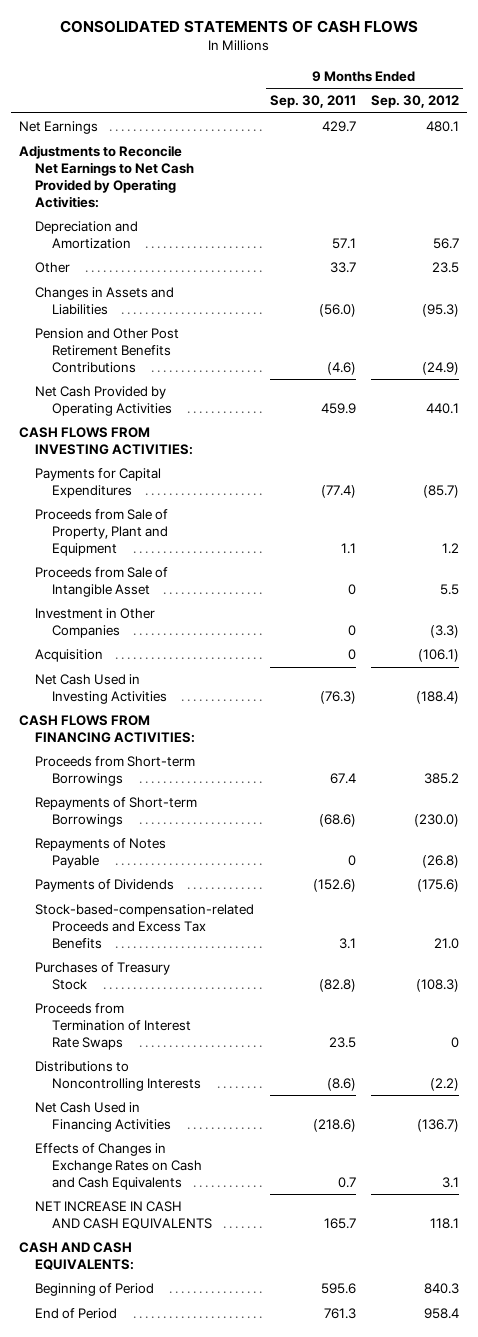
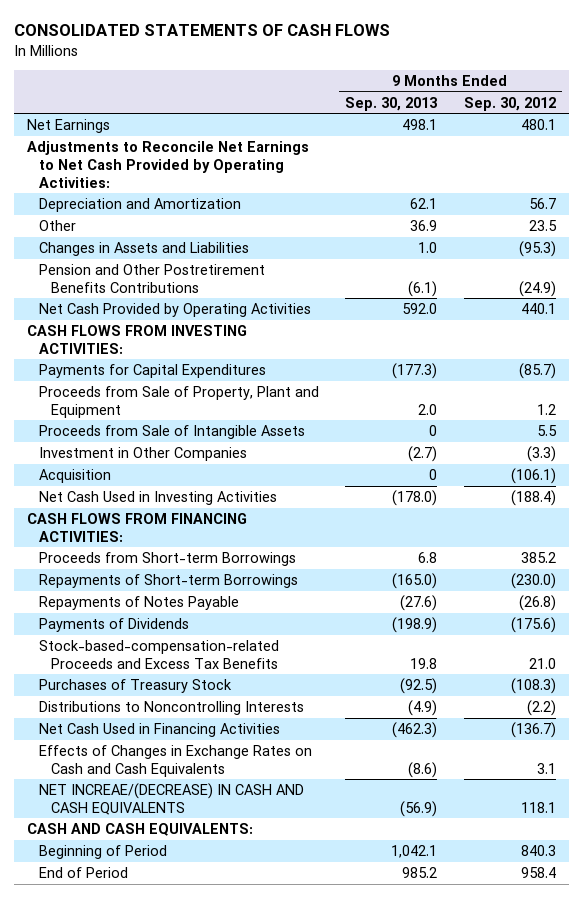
- | 9 Months Ended Sep. 30, 2011 | 9 Months Ended Sep. 30, 2012
+ | 9 Months Ended Sep. 30, 2013 | 9 Months Ended Sep. 30, 2012
- Pension and Other Post Retirement Benefits Contributions | (4.6) | (24.9)
+ Pension and Other Postretirement Benefits Contributions | (6.1) | (24.9)
- Proceeds from Sale of Intangible Asset | 0 | 5.5
+ Proceeds from Sale of Intangible Assets | 0 | 5.5
- Proceeds from Termination of Interest Rate Swaps | 23.5 | 0
- NET INCREASE IN CASH AND CASH EQUIVALENTS | 165.7 | 118.1
+ NET INCREAE/(DECREASE) IN CASH AND CASH EQUIVALENTS | (56.9) | 118.1

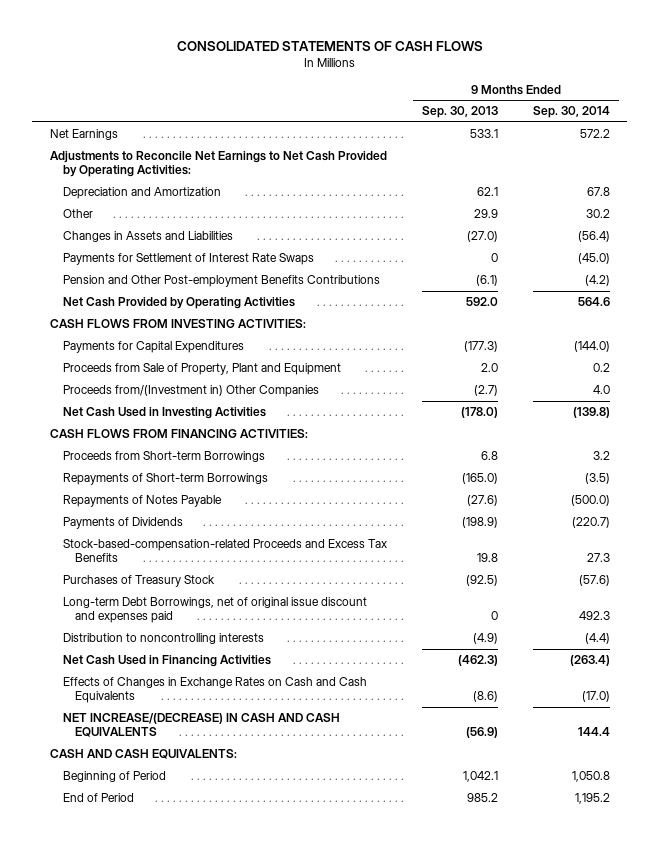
- | 9 Months Ended Sep. 30, 2013 | 9 Months Ended Sep. 30, 2012
+ | 9 Months Ended Sep. 30, 2013 | 9 Months Ended Sep. 30, 2014
- Net Earnings | 498.1 | 480.1
+ Net Earnings | 533.1 | 572.2
- Other | 36.9 | 23.5
- Changes in Assets and Liabilities | 1.0 | (95.3)
- Pension and Other Postretirement Benefits Contributions | (6.1) | (24.9)
+ Other | 29.9 | 30.2
+ Changes in Assets and Liabilities | (27.0) | (56.4)
+ Payments for Settlement of Interest Rate Swaps | 0 | (45.0)
+ Pension and Other Post-employment Benefits Contributions | (6.1) | (4.2)
- Proceeds from Sale of Intangible Assets | 0 | 5.5
- Investment in Other Companies | (2.7) | (3.3)
- Acquisition | 0 | (106.1)
+ Proceeds from/(Investment in) Other Companies | (2.7) | 4.0
- Distributions to Noncontrolling Interests | (4.9) | (2.2)
+ Long-term Debt Borrowings, net of original issue discount and expenses paid | 0 | 492.3
+ Distribution to noncontrolling interests | (4.9) | (4.4)
- NET INCREAE/(DECREASE) IN CASH AND CASH EQUIVALENTS | (56.9) | 118.1
+ NET INCREASE/(DECREASE) IN CASH AND CASH EQUIVALENTS | (56.9) | 144.4

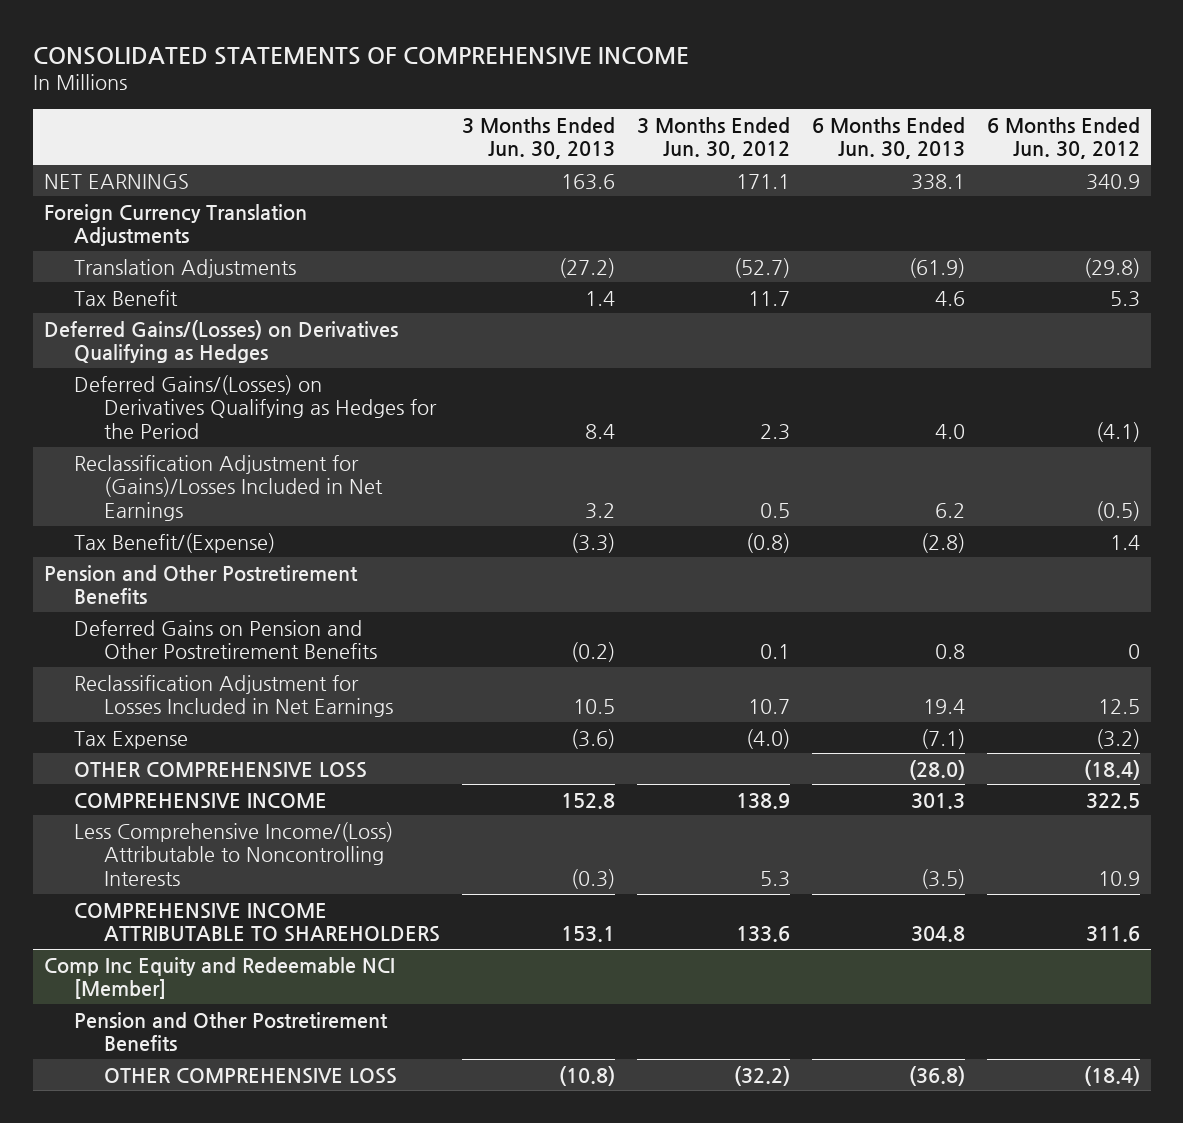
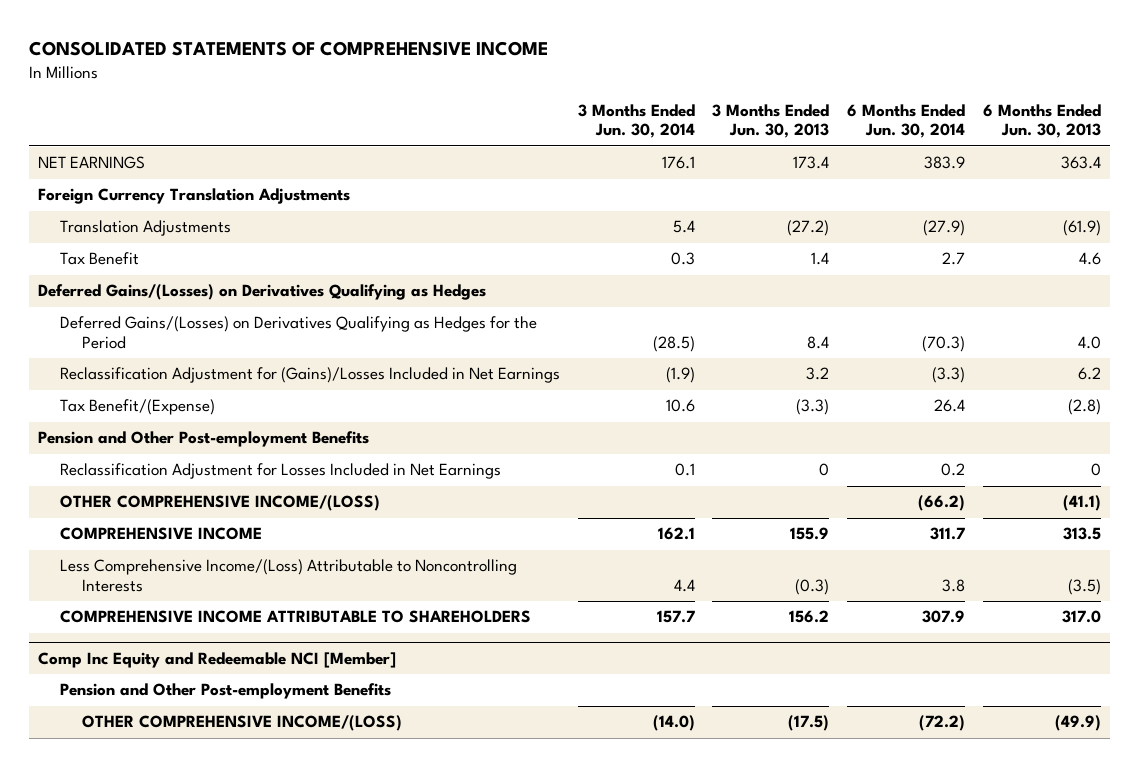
- | 3 Months Ended Jun. 30, 2013 | 3 Months Ended Jun. 30, 2012 | 6 Months Ended Jun. 30, 2013 | 6 Months Ended Jun. 30, 2012
+ | 3 Months Ended Jun. 30, 2014 | 3 Months Ended Jun. 30, 2013 | 6 Months Ended Jun. 30, 2014 | 6 Months Ended Jun. 30, 2013
- NET EARNINGS | 163.6 | 171.1 | 338.1 | 340.9
+ NET EARNINGS | 176.1 | 173.4 | 383.9 | 363.4
- Pension and Other Postretirement Benefits
- Deferred Gains on Pension and Other Postretirement Benefits | (0.2) | 0.1 | 0.8 | 0
- Reclassification Adjustment for Losses Included in Net Earnings | 10.5 | 10.7 | 19.4 | 12.5
- Tax Expense | (3.6) | (4.0) | (7.1) | (3.2)
- OTHER COMPREHENSIVE LOSS | | | (28.0) | (18.4)
- COMPREHENSIVE INCOME | 152.8 | 138.9 | 301.3 | 322.5
+ Pension and Other Post-employment Benefits
+ Reclassification Adjustment for Losses Included in Net Earnings | 0.1 | 0 | 0.2 | 0
+ OTHER COMPREHENSIVE INCOME/(LOSS) | | | (66.2) | (41.1)
+ COMPREHENSIVE INCOME | 162.1 | 155.9 | 311.7 | 313.5
- COMPREHENSIVE INCOME ATTRIBUTABLE TO SHAREHOLDERS | 153.1 | 133.6 | 304.8 | 311.6
+ COMPREHENSIVE INCOME ATTRIBUTABLE TO SHAREHOLDERS | 157.7 | 156.2 | 307.9 | 317.0
@ Comp Inc Equity and Redeemable NCI [Member]
- Pension and Other Postretirement Benefits
- OTHER COMPREHENSIVE LOSS | (10.8) | (32.2) | (36.8) | (18.4)
+ Pension and Other Post-employment Benefits
+ OTHER COMPREHENSIVE INCOME/(LOSS) | (14.0) | (17.5) | (72.2) | (49.9)

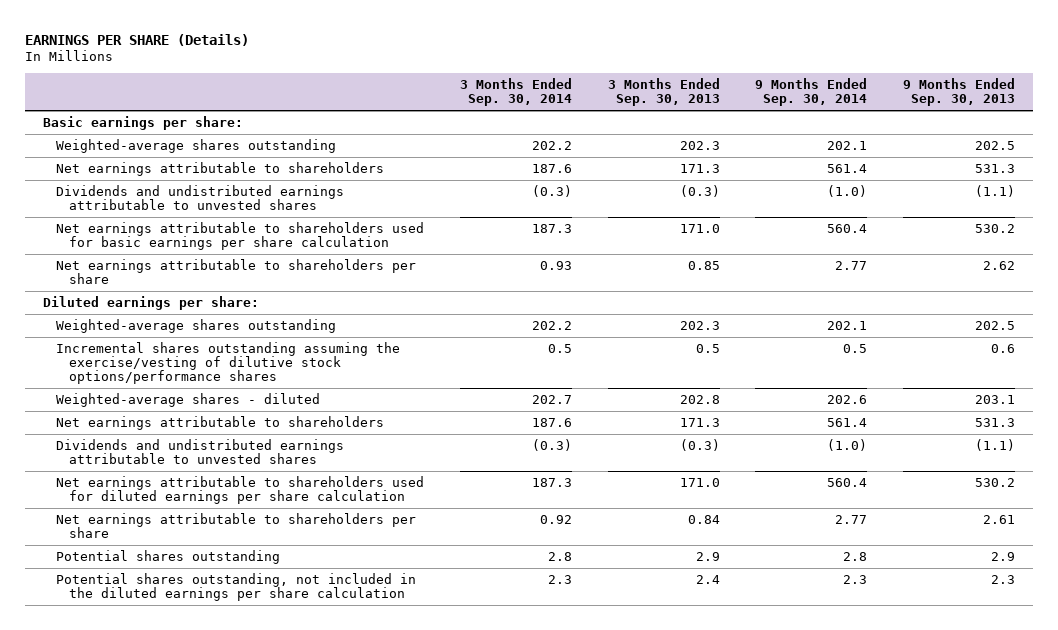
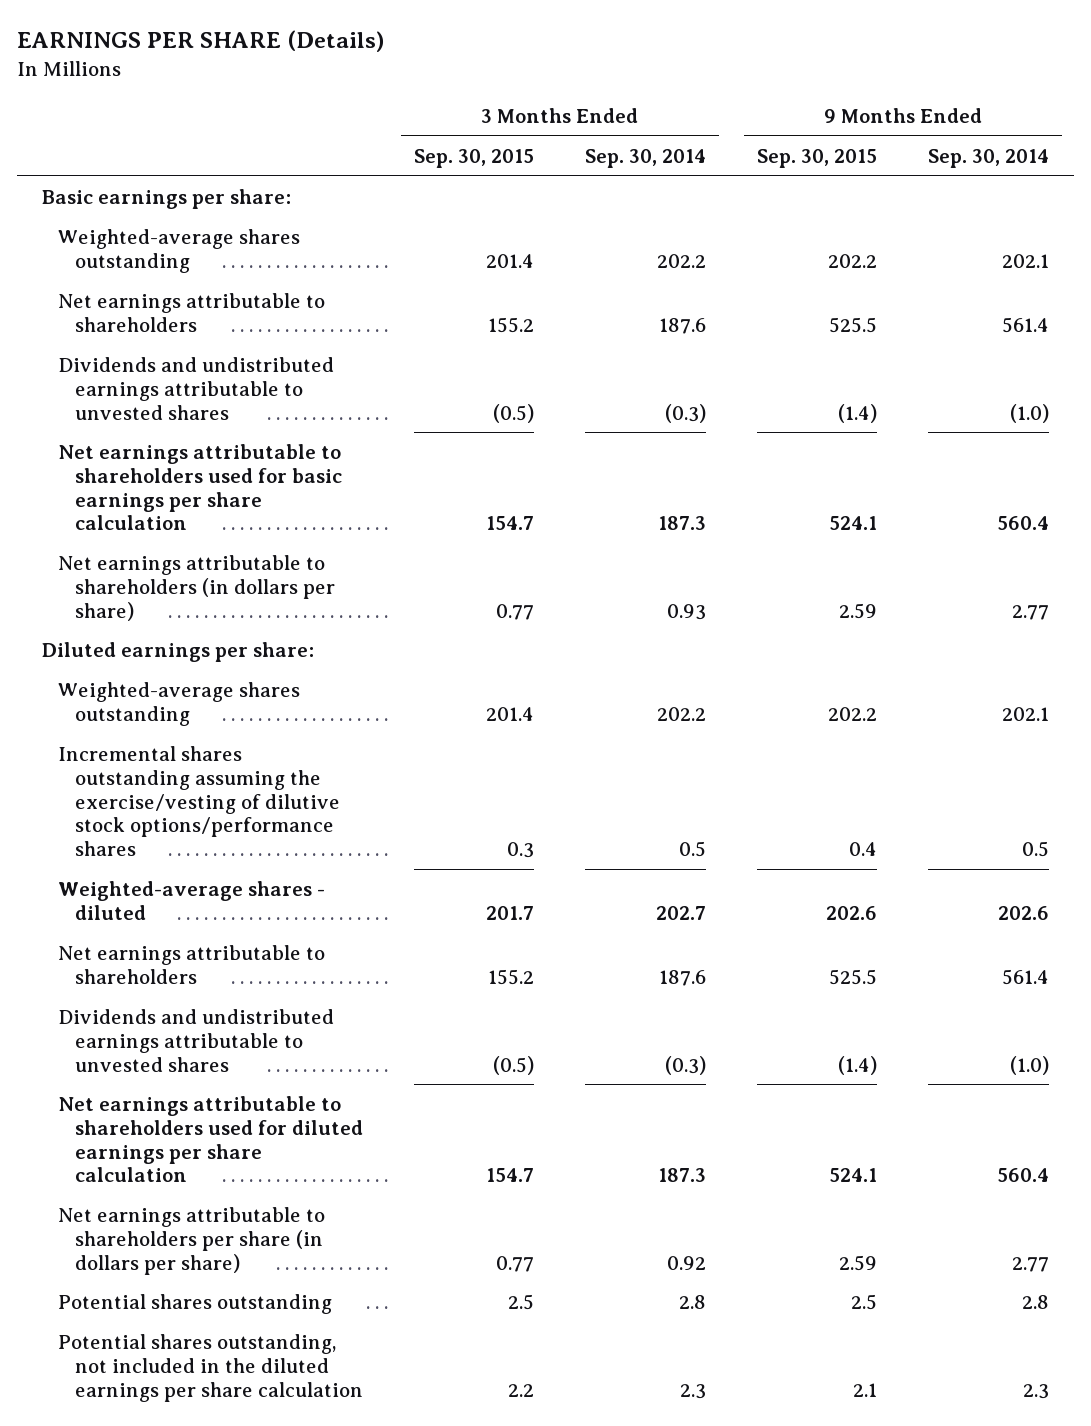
- | 3 Months Ended Sep. 30, 2014 | 3 Months Ended Sep. 30, 2013 | 9 Months Ended Sep. 30, 2014 | 9 Months Ended Sep. 30, 2013
+ | 3 Months Ended Sep. 30, 2015 | 3 Months Ended Sep. 30, 2014 | 9 Months Ended Sep. 30, 2015 | 9 Months Ended Sep. 30, 2014
- Net earnings attributable to shareholders per share | 0.93 | 0.85 | 2.77 | 2.62
+ Net earnings attributable to shareholders (in dollars per share) | 0.77 | 0.93 | 2.59 | 2.77
- Net earnings attributable to shareholders per share | 0.92 | 0.84 | 2.77 | 2.61
+ Net earnings attributable to shareholders per share (in dollars per share) | 0.77 | 0.92 | 2.59 | 2.77

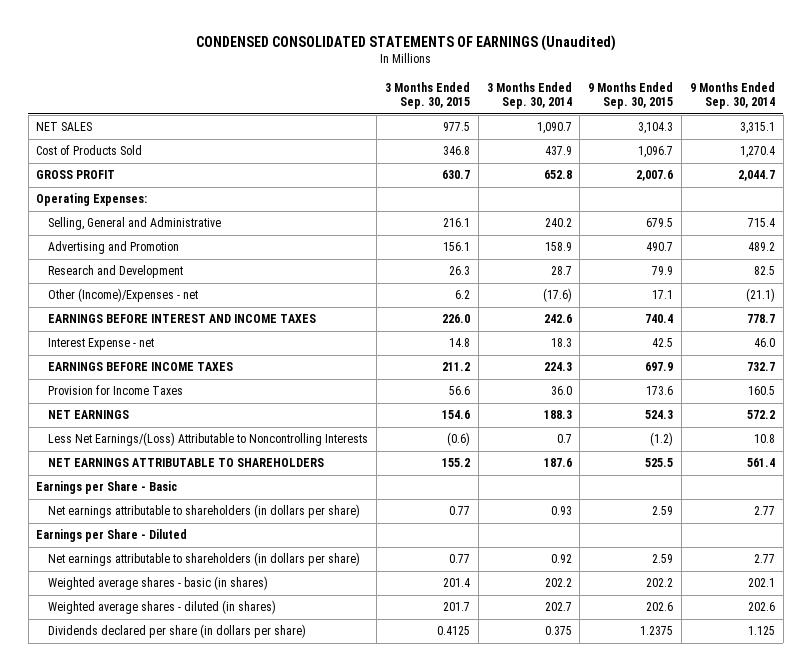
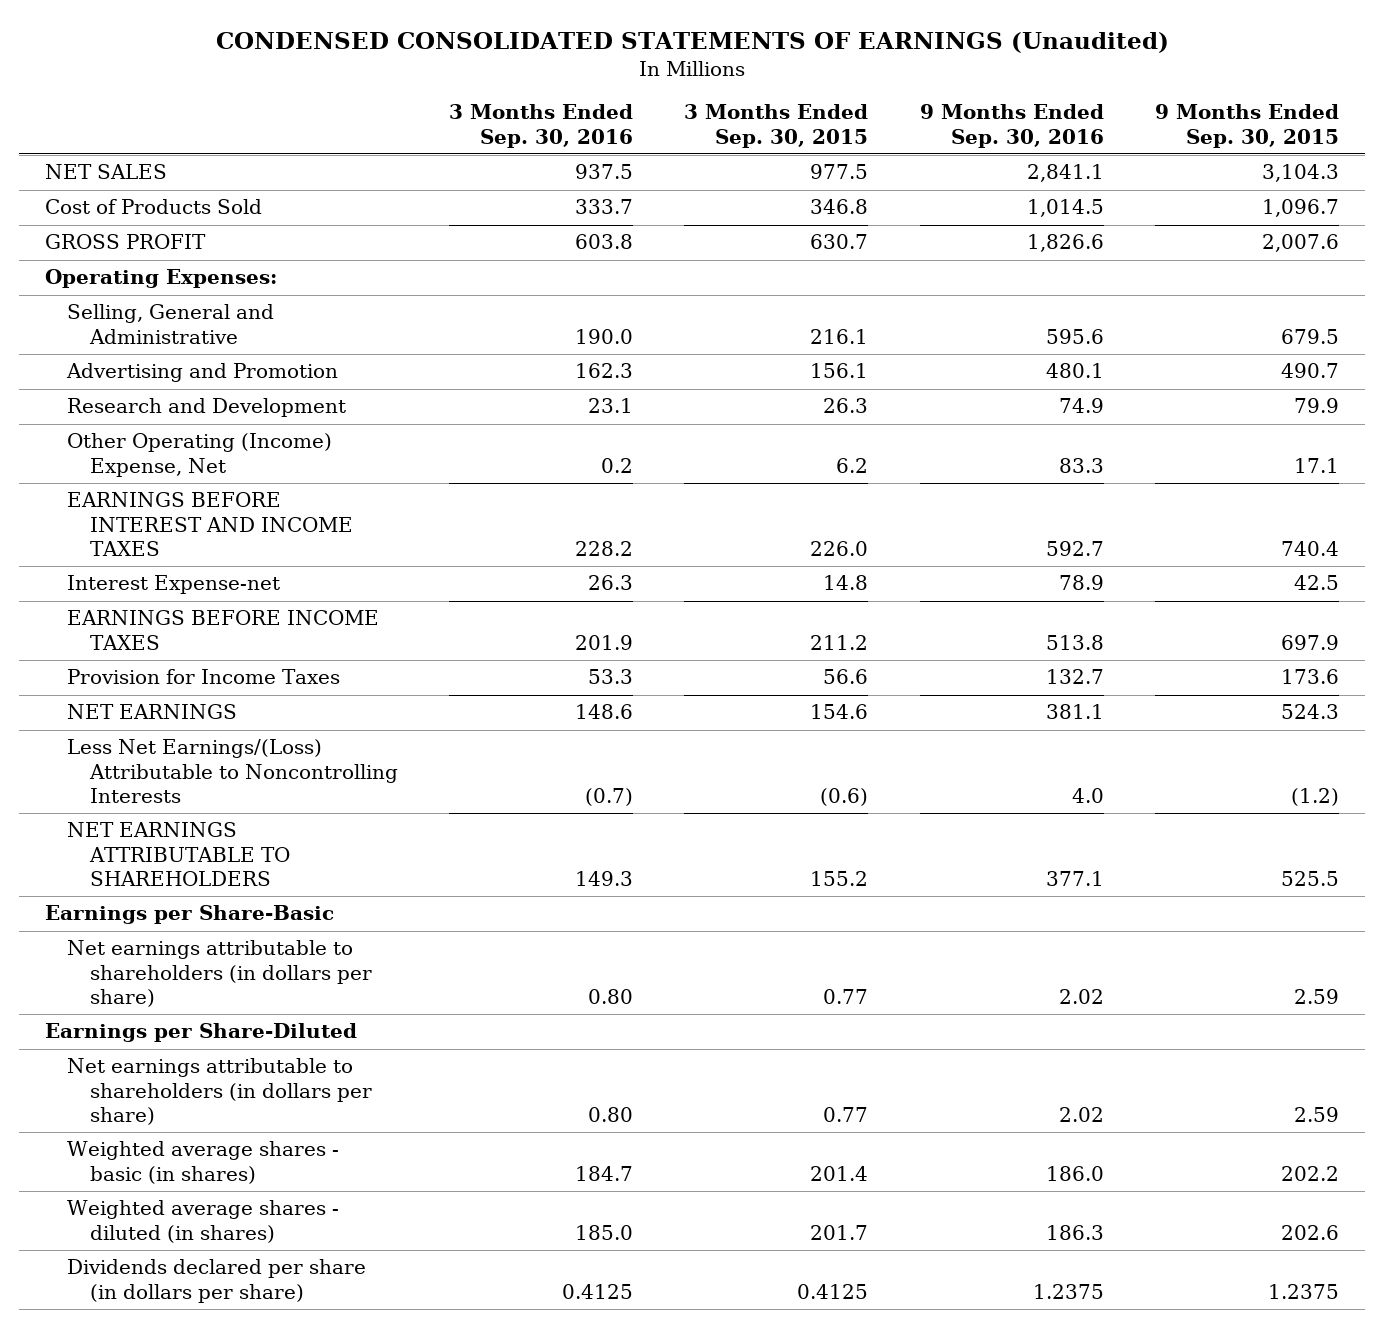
- | 3 Months Ended Sep. 30, 2015 | 3 Months Ended Sep. 30, 2014 | 9 Months Ended Sep. 30, 2015 | 9 Months Ended Sep. 30, 2014
+ | 3 Months Ended Sep. 30, 2016 | 3 Months Ended Sep. 30, 2015 | 9 Months Ended Sep. 30, 2016 | 9 Months Ended Sep. 30, 2015
- Other (Income)/Expenses - net | 6.2 | (17.6) | 17.1 | (21.1)
+ Other Operating (Income) Expense, Net | 0.2 | 6.2 | 83.3 | 17.1
- Interest Expense - net | 14.8 | 18.3 | 42.5 | 46.0
+ Interest Expense-net | 26.3 | 14.8 | 78.9 | 42.5
- Earnings per Share - Basic
+ Earnings per Share-Basic
- Earnings per Share - Diluted
+ Earnings per Share-Diluted

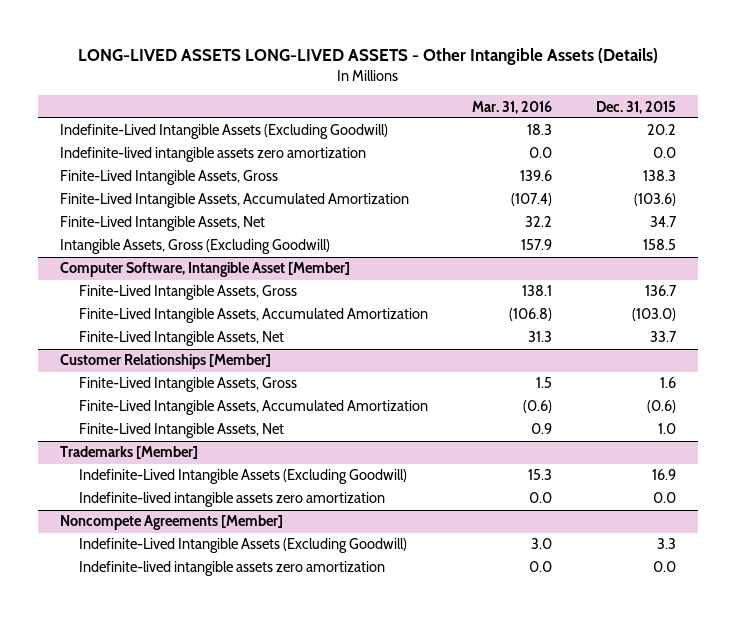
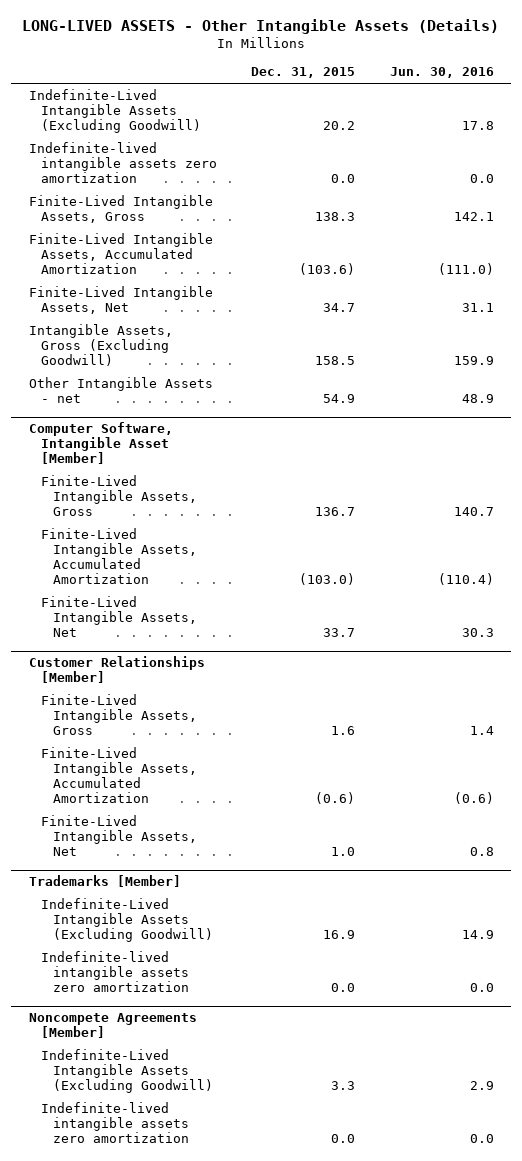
- LONG-LIVED ASSETS LONG-LIVED ASSETS - Other Intangible Assets (Details)
+ LONG-LIVED ASSETS - Other Intangible Assets (Details)
- | Mar. 31, 2016 | Dec. 31, 2015
+ | Dec. 31, 2015 | Jun. 30, 2016
+ Other Intangible Assets - net | 54.9 | 48.9

